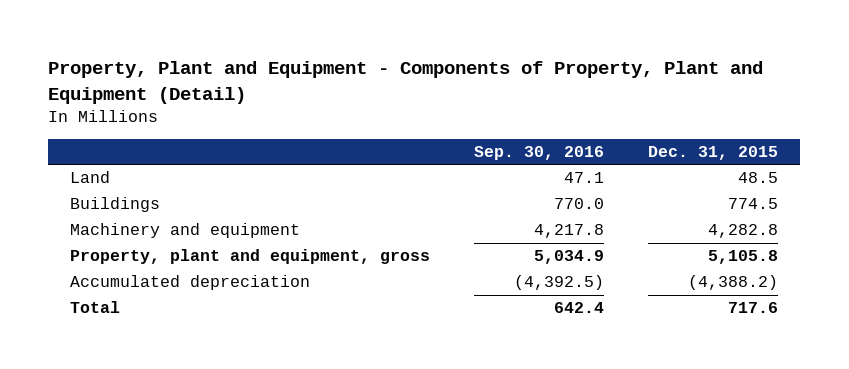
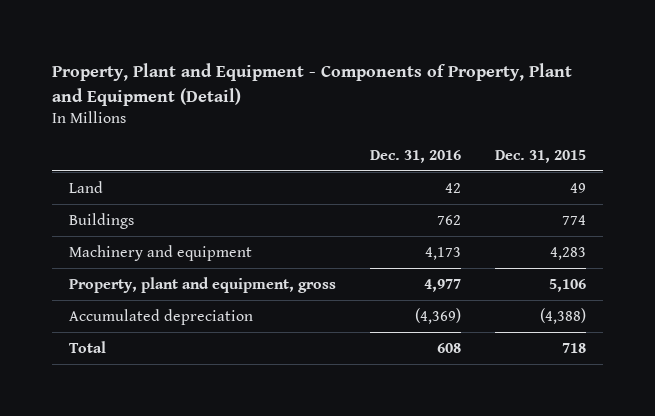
- | Sep. 30, 2016 | Dec. 31, 2015
+ | Dec. 31, 2016 | Dec. 31, 2015
- Land | 47.1 | 48.5
- Buildings | 770.0 | 774.5
- Machinery and equipment | 4,217.8 | 4,282.8
- Property, plant and equipment, gross | 5,034.9 | 5,105.8
- Accumulated depreciation | (4,392.5) | (4,388.2)
- Total | 642.4 | 717.6
+ Land | 42 | 49
+ Buildings | 762 | 774
+ Machinery and equipment | 4,173 | 4,283
+ Property, plant and equipment, gross | 4,977 | 5,106
+ Accumulated depreciation | (4,369) | (4,388)
+ Total | 608 | 718

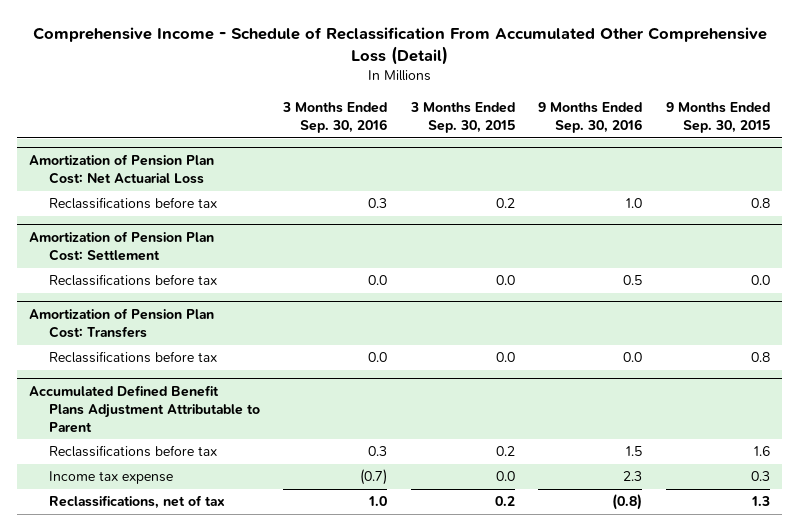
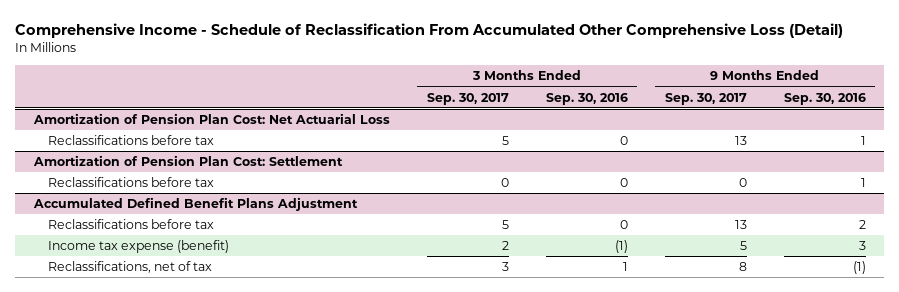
- | 3 Months Ended Sep. 30, 2016 | 3 Months Ended Sep. 30, 2015 | 9 Months Ended Sep. 30, 2016 | 9 Months Ended Sep. 30, 2015
+ | 3 Months Ended Sep. 30, 2017 | 3 Months Ended Sep. 30, 2016 | 9 Months Ended Sep. 30, 2017 | 9 Months Ended Sep. 30, 2016
@ Amortization of Pension Plan Cost: Net Actuarial Loss
- Reclassifications before tax | 0.3 | 0.2 | 1.0 | 0.8
+ Reclassifications before tax | 5 | 0 | 13 | 1
@ Amortization of Pension Plan Cost: Settlement
- Reclassifications before tax | 0.0 | 0.0 | 0.5 | 0.0
- Amortization of Pension Plan Cost: Transfers
- Reclassifications before tax | 0.0 | 0.0 | 0.0 | 0.8
- Accumulated Defined Benefit Plans Adjustment Attributable to Parent
- Reclassifications before tax | 0.3 | 0.2 | 1.5 | 1.6
- Income tax expense | (0.7) | 0.0 | 2.3 | 0.3
- Reclassifications, net of tax | 1.0 | 0.2 | (0.8) | 1.3
@ Amortization of Pension Plan Cost: Settlement
+ Reclassifications before tax | 0 | 0 | 0 | 1
+ Accumulated Defined Benefit Plans Adjustment
+ Reclassifications before tax | 5 | 0 | 13 | 2
+ Income tax expense (benefit) | 2 | (1) | 5 | 3
+ Reclassifications, net of tax | 3 | 1 | 8 | (1)

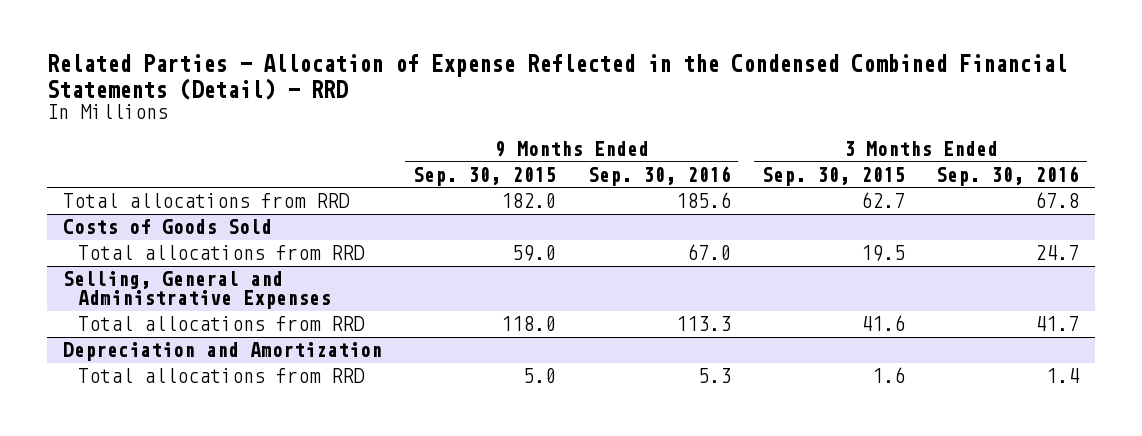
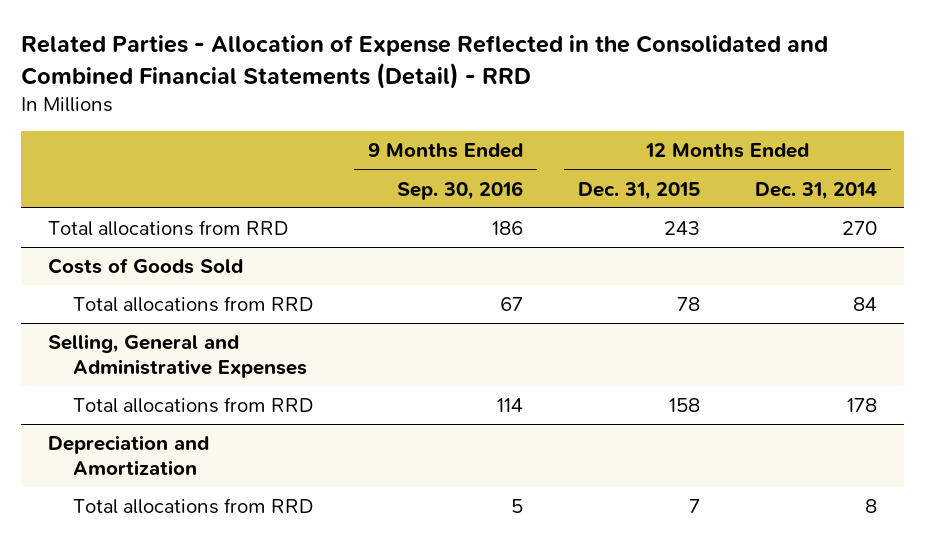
- Related Parties - Allocation of Expense Reflected in the Condensed Combined Financial Statements (Detail) - RRD
+ Related Parties - Allocation of Expense Reflected in the Consolidated and Combined Financial Statements (Detail) - RRD
- | 9 Months Ended Sep. 30, 2015 | 9 Months Ended Sep. 30, 2016 | 3 Months Ended Sep. 30, 2015 | 3 Months Ended Sep. 30, 2016
+ | 9 Months Ended Sep. 30, 2016 | 12 Months Ended Dec. 31, 2015 | 12 Months Ended Dec. 31, 2014
- Total allocations from RRD | 182.0 | 185.6 | 62.7 | 67.8
+ Total allocations from RRD | 186 | 243 | 270
@ Costs of Goods Sold
- Total allocations from RRD | 59.0 | 67.0 | 19.5 | 24.7
+ Total allocations from RRD | 67 | 78 | 84
@ Selling, General and Administrative Expenses
- Total allocations from RRD | 118.0 | 113.3 | 41.6 | 41.7
+ Total allocations from RRD | 114 | 158 | 178
@ Depreciation and Amortization
- Total allocations from RRD | 5.0 | 5.3 | 1.6 | 1.4
+ Total allocations from RRD | 5 | 7 | 8

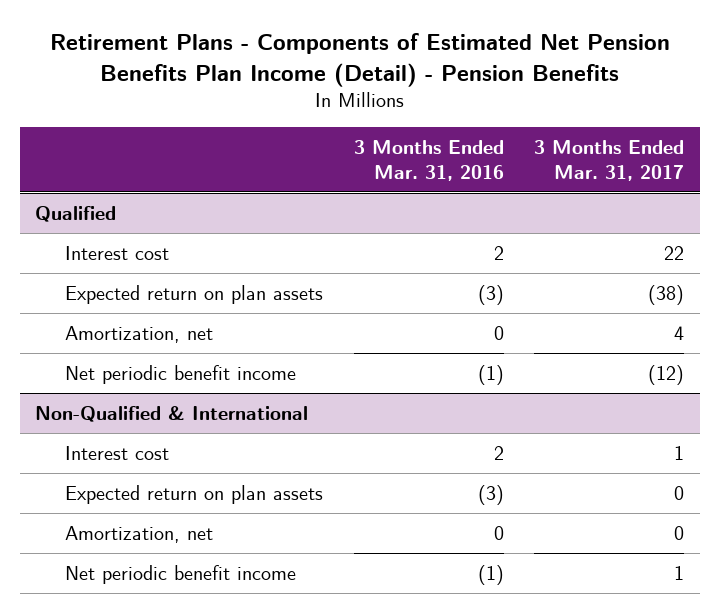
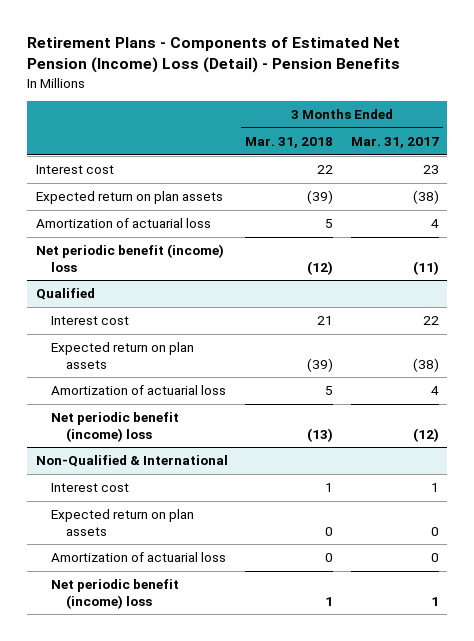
- Retirement Plans - Components of Estimated Net Pension Benefits Plan Income (Detail) - Pension Benefits
+ Retirement Plans - Components of Estimated Net Pension (Income) Loss (Detail) - Pension Benefits
- | 3 Months Ended Mar. 31, 2016 | 3 Months Ended Mar. 31, 2017
+ | 3 Months Ended Mar. 31, 2018 | 3 Months Ended Mar. 31, 2017
+ Interest cost | 22 | 23
+ Expected return on plan assets | (39) | (38)
+ Amortization of actuarial loss | 5 | 4
+ Net periodic benefit (income) loss | (12) | (11)
@ Qualified
- Amortization, net | 0 | 4
- Net periodic benefit income | (1) | (12)
+ Amortization of actuarial loss | 5 | 4
+ Net periodic benefit (income) loss | (13) | (12)
@ Non-Qualified & International
- Amortization, net | 0 | 0
- Net periodic benefit income | (1) | 1
+ Amortization of actuarial loss | 0 | 0
+ Net periodic benefit (income) loss | 1 | 1

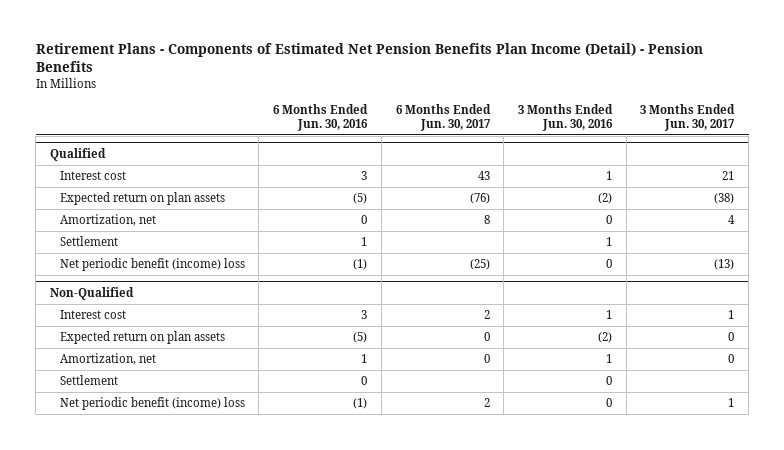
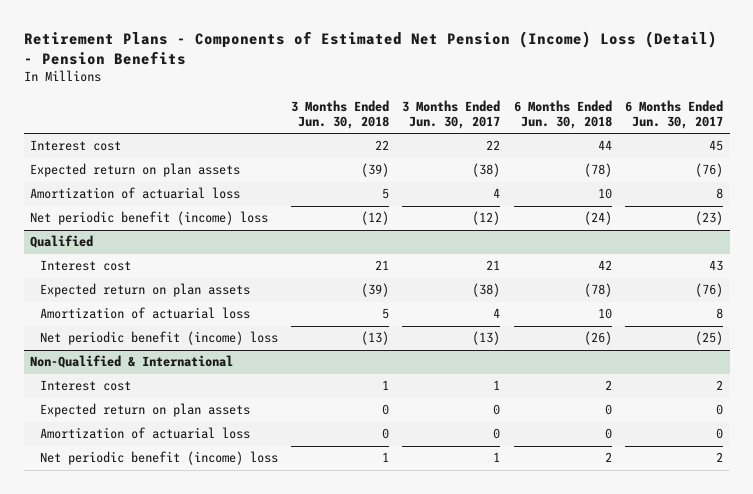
- Retirement Plans - Components of Estimated Net Pension Benefits Plan Income (Detail) - Pension Benefits
+ Retirement Plans - Components of Estimated Net Pension (Income) Loss (Detail) - Pension Benefits
- | 6 Months Ended Jun. 30, 2016 | 6 Months Ended Jun. 30, 2017 | 3 Months Ended Jun. 30, 2016 | 3 Months Ended Jun. 30, 2017
+ | 3 Months Ended Jun. 30, 2018 | 3 Months Ended Jun. 30, 2017 | 6 Months Ended Jun. 30, 2018 | 6 Months Ended Jun. 30, 2017
+ Interest cost | 22 | 22 | 44 | 45
+ Expected return on plan assets | (39) | (38) | (78) | (76)
+ Amortization of actuarial loss | 5 | 4 | 10 | 8
+ Net periodic benefit (income) loss | (12) | (12) | (24) | (23)
@ Qualified
- Amortization, net | 0 | 8 | 0 | 4
- Settlement | 1 | | 1 |
+ Amortization of actuarial loss | 5 | 4 | 10 | 8
- Non-Qualified
+ Non-Qualified & International
- Amortization, net | 1 | 0 | 1 | 0
- Settlement | 0 | | 0 |
+ Amortization of actuarial loss | 0 | 0 | 0 | 0

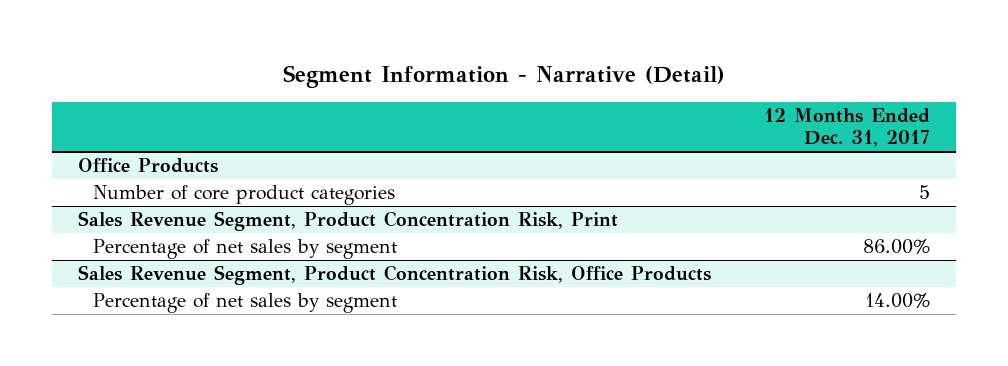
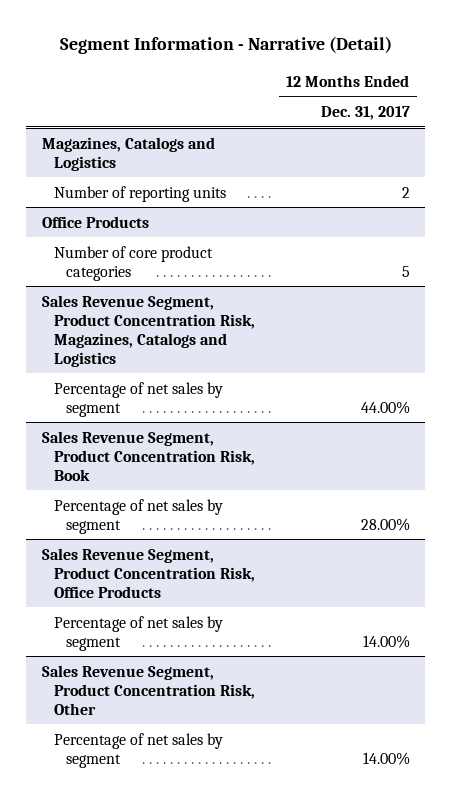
+ Magazines, Catalogs and Logistics
+ Number of reporting units | 2
- Sales Revenue Segment, Product Concentration Risk, Print
- Percentage of net sales by segment | 86.00%
+ Sales Revenue Segment, Product Concentration Risk, Magazines, Catalogs and Logistics
+ Percentage of net sales by segment | 44.00%
+ Sales Revenue Segment, Product Concentration Risk, Book
+ Percentage of net sales by segment | 28.00%
+ Sales Revenue Segment, Product Concentration Risk, Other
+ Percentage of net sales by segment | 14.00%

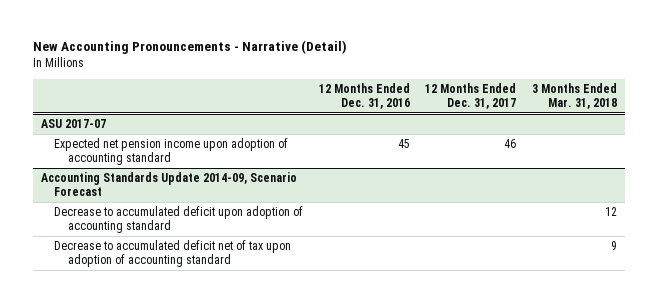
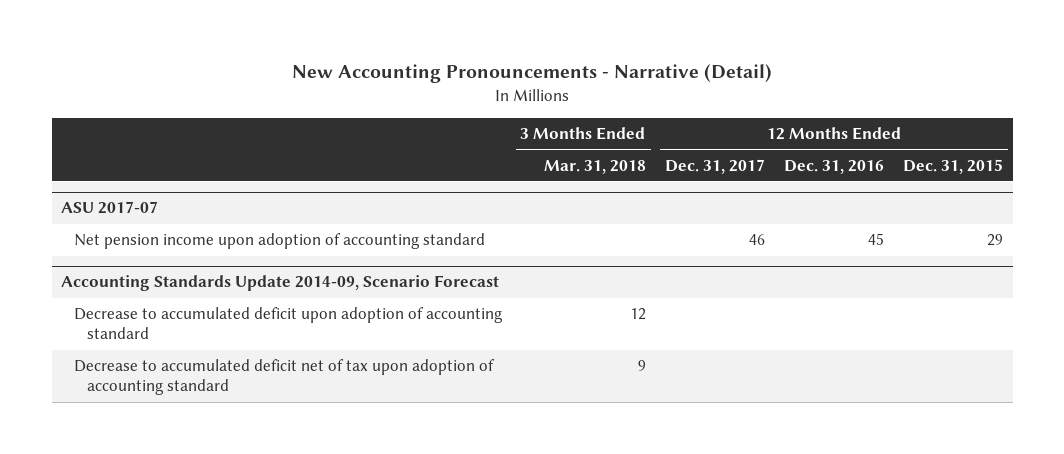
- | 12 Months Ended Dec. 31, 2016 | 12 Months Ended Dec. 31, 2017 | 3 Months Ended Mar. 31, 2018
+ | 3 Months Ended Mar. 31, 2018 | 12 Months Ended Dec. 31, 2017 | 12 Months Ended Dec. 31, 2016 | 12 Months Ended Dec. 31, 2015
@ ASU 2017-07
- Expected net pension income upon adoption of accounting standard | 45 | 46 |
+ Net pension income upon adoption of accounting standard | | 46 | 45 | 29

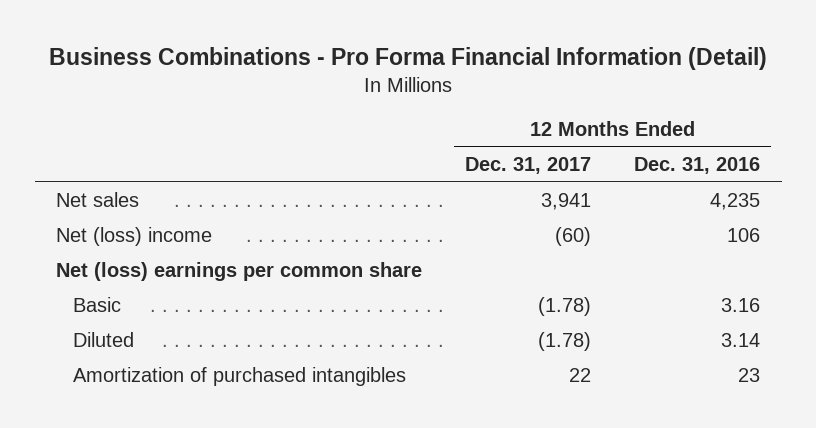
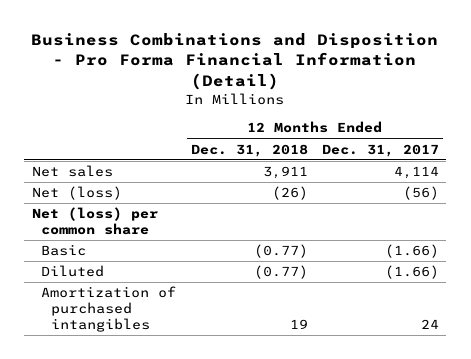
- Business Combinations - Pro Forma Financial Information (Detail)
+ Business Combinations and Disposition - Pro Forma Financial Information (Detail)
- | 12 Months Ended Dec. 31, 2017 | 12 Months Ended Dec. 31, 2016
+ | 12 Months Ended Dec. 31, 2018 | 12 Months Ended Dec. 31, 2017
- Net sales | 3,941 | 4,235
- Net (loss) income | (60) | 106
- Net (loss) earnings per common share
- Basic | (1.78) | 3.16
- Diluted | (1.78) | 3.14
- Amortization of purchased intangibles | 22 | 23
+ Net sales | 3,911 | 4,114
+ Net (loss) | (26) | (56)
+ Net (loss) per common share
+ Basic | (0.77) | (1.66)
+ Diluted | (0.77) | (1.66)
+ Amortization of purchased intangibles | 19 | 24

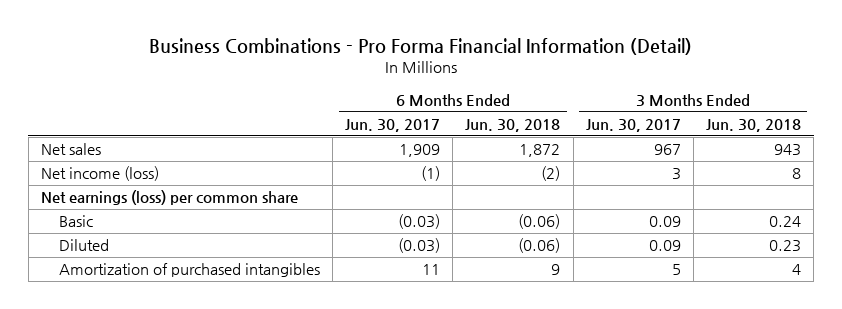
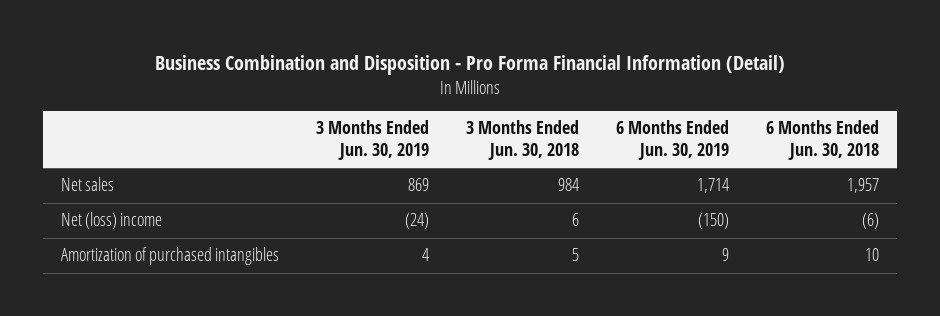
- Business Combinations - Pro Forma Financial Information (Detail)
+ Business Combination and Disposition - Pro Forma Financial Information (Detail)
- | 6 Months Ended Jun. 30, 2017 | 6 Months Ended Jun. 30, 2018 | 3 Months Ended Jun. 30, 2017 | 3 Months Ended Jun. 30, 2018
+ | 3 Months Ended Jun. 30, 2019 | 3 Months Ended Jun. 30, 2018 | 6 Months Ended Jun. 30, 2019 | 6 Months Ended Jun. 30, 2018
- Net sales | 1,909 | 1,872 | 967 | 943
- Net income (loss) | (1) | (2) | 3 | 8
- Net earnings (loss) per common share
- Basic | (0.03) | (0.06) | 0.09 | 0.24
- Diluted | (0.03) | (0.06) | 0.09 | 0.23
- Amortization of purchased intangibles | 11 | 9 | 5 | 4
+ Net sales | 869 | 984 | 1,714 | 1,957
+ Net (loss) income | (24) | 6 | (150) | (6)
+ Amortization of purchased intangibles | 4 | 5 | 9 | 10

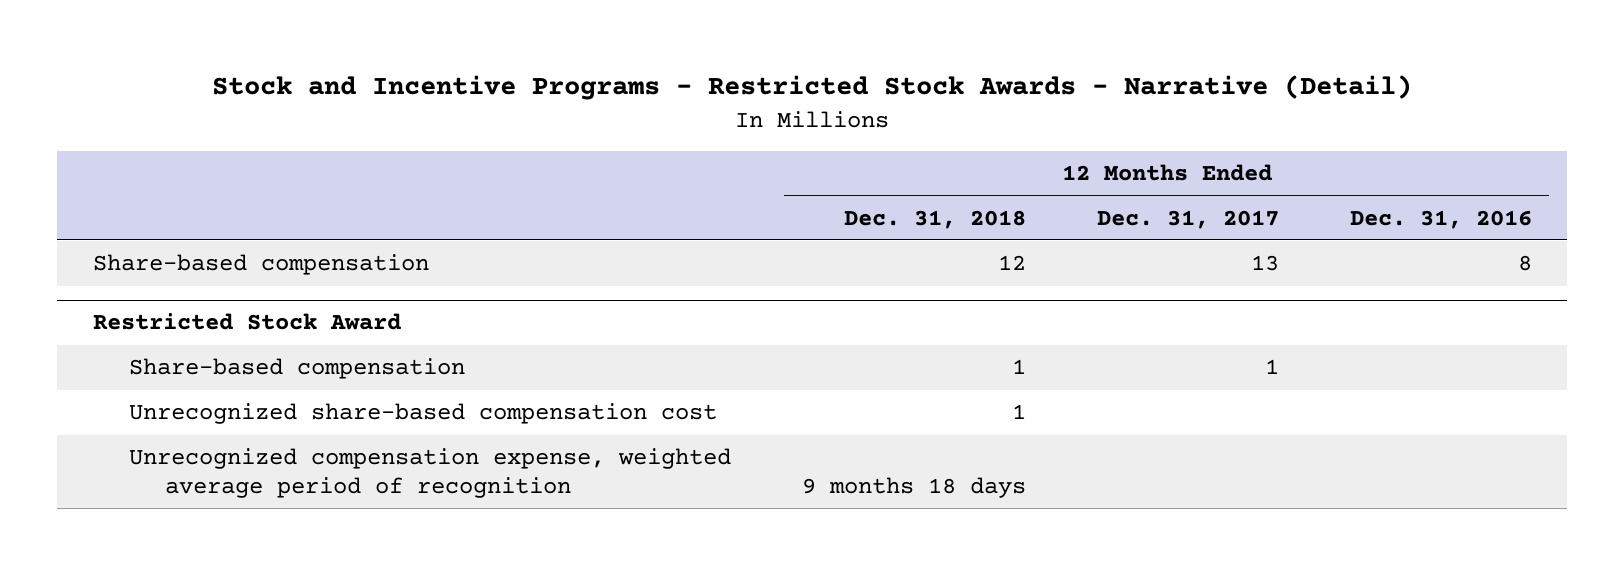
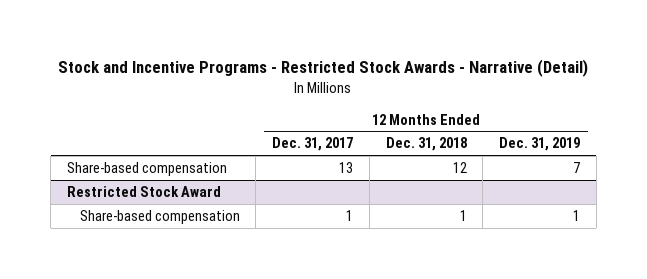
- | 12 Months Ended Dec. 31, 2018 | 12 Months Ended Dec. 31, 2017 | 12 Months Ended Dec. 31, 2016
+ | 12 Months Ended Dec. 31, 2017 | 12 Months Ended Dec. 31, 2018 | 12 Months Ended Dec. 31, 2019
@ Restricted Stock Award
- Unrecognized share-based compensation cost | 1 | |
- Unrecognized compensation expense, weighted average period of recognition | 9 months 18 days | |

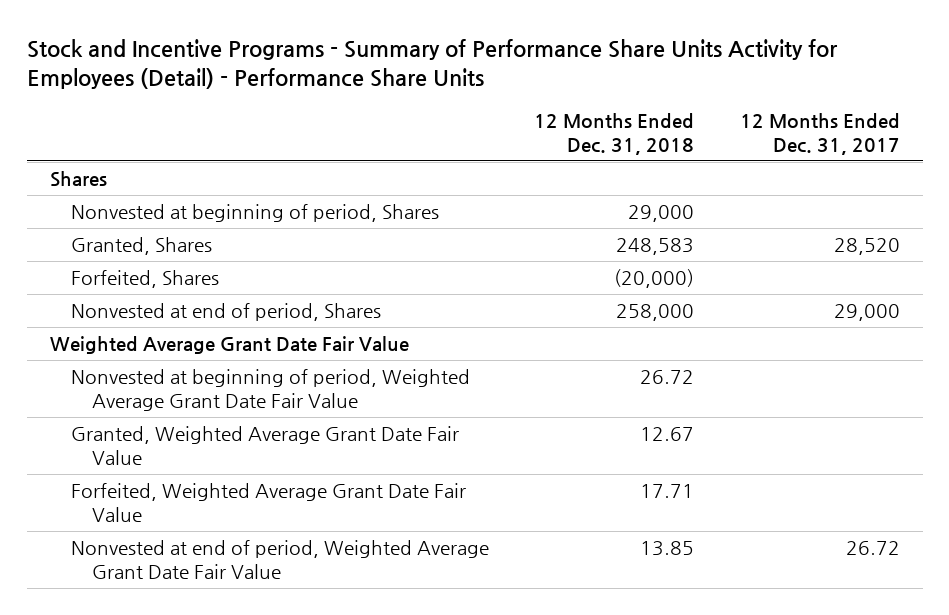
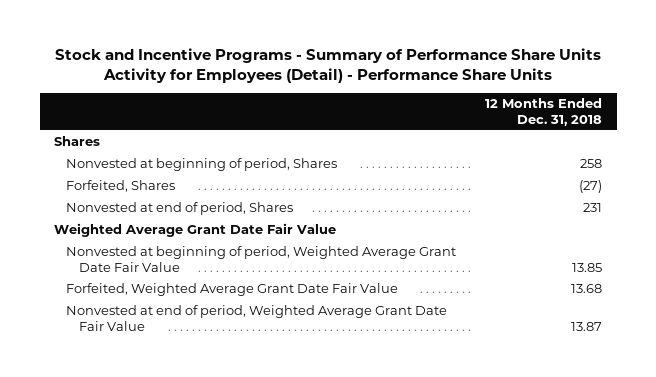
- | 12 Months Ended Dec. 31, 2018 | 12 Months Ended Dec. 31, 2017
+ | 12 Months Ended Dec. 31, 2018
- Nonvested at beginning of period, Shares | 29,000 |
- Granted, Shares | 248,583 | 28,520
- Forfeited, Shares | (20,000) |
- Nonvested at end of period, Shares | 258,000 | 29,000
+ Nonvested at beginning of period, Shares | 258
+ Forfeited, Shares | (27)
+ Nonvested at end of period, Shares | 231
- Nonvested at beginning of period, Weighted Average Grant Date Fair Value | 26.72 |
- Granted, Weighted Average Grant Date Fair Value | 12.67 |
- Forfeited, Weighted Average Grant Date Fair Value | 17.71 |
- Nonvested at end of period, Weighted Average Grant Date Fair Value | 13.85 | 26.72
+ Nonvested at beginning of period, Weighted Average Grant Date Fair Value | 13.85
+ Forfeited, Weighted Average Grant Date Fair Value | 13.68
+ Nonvested at end of period, Weighted Average Grant Date Fair Value | 13.87

